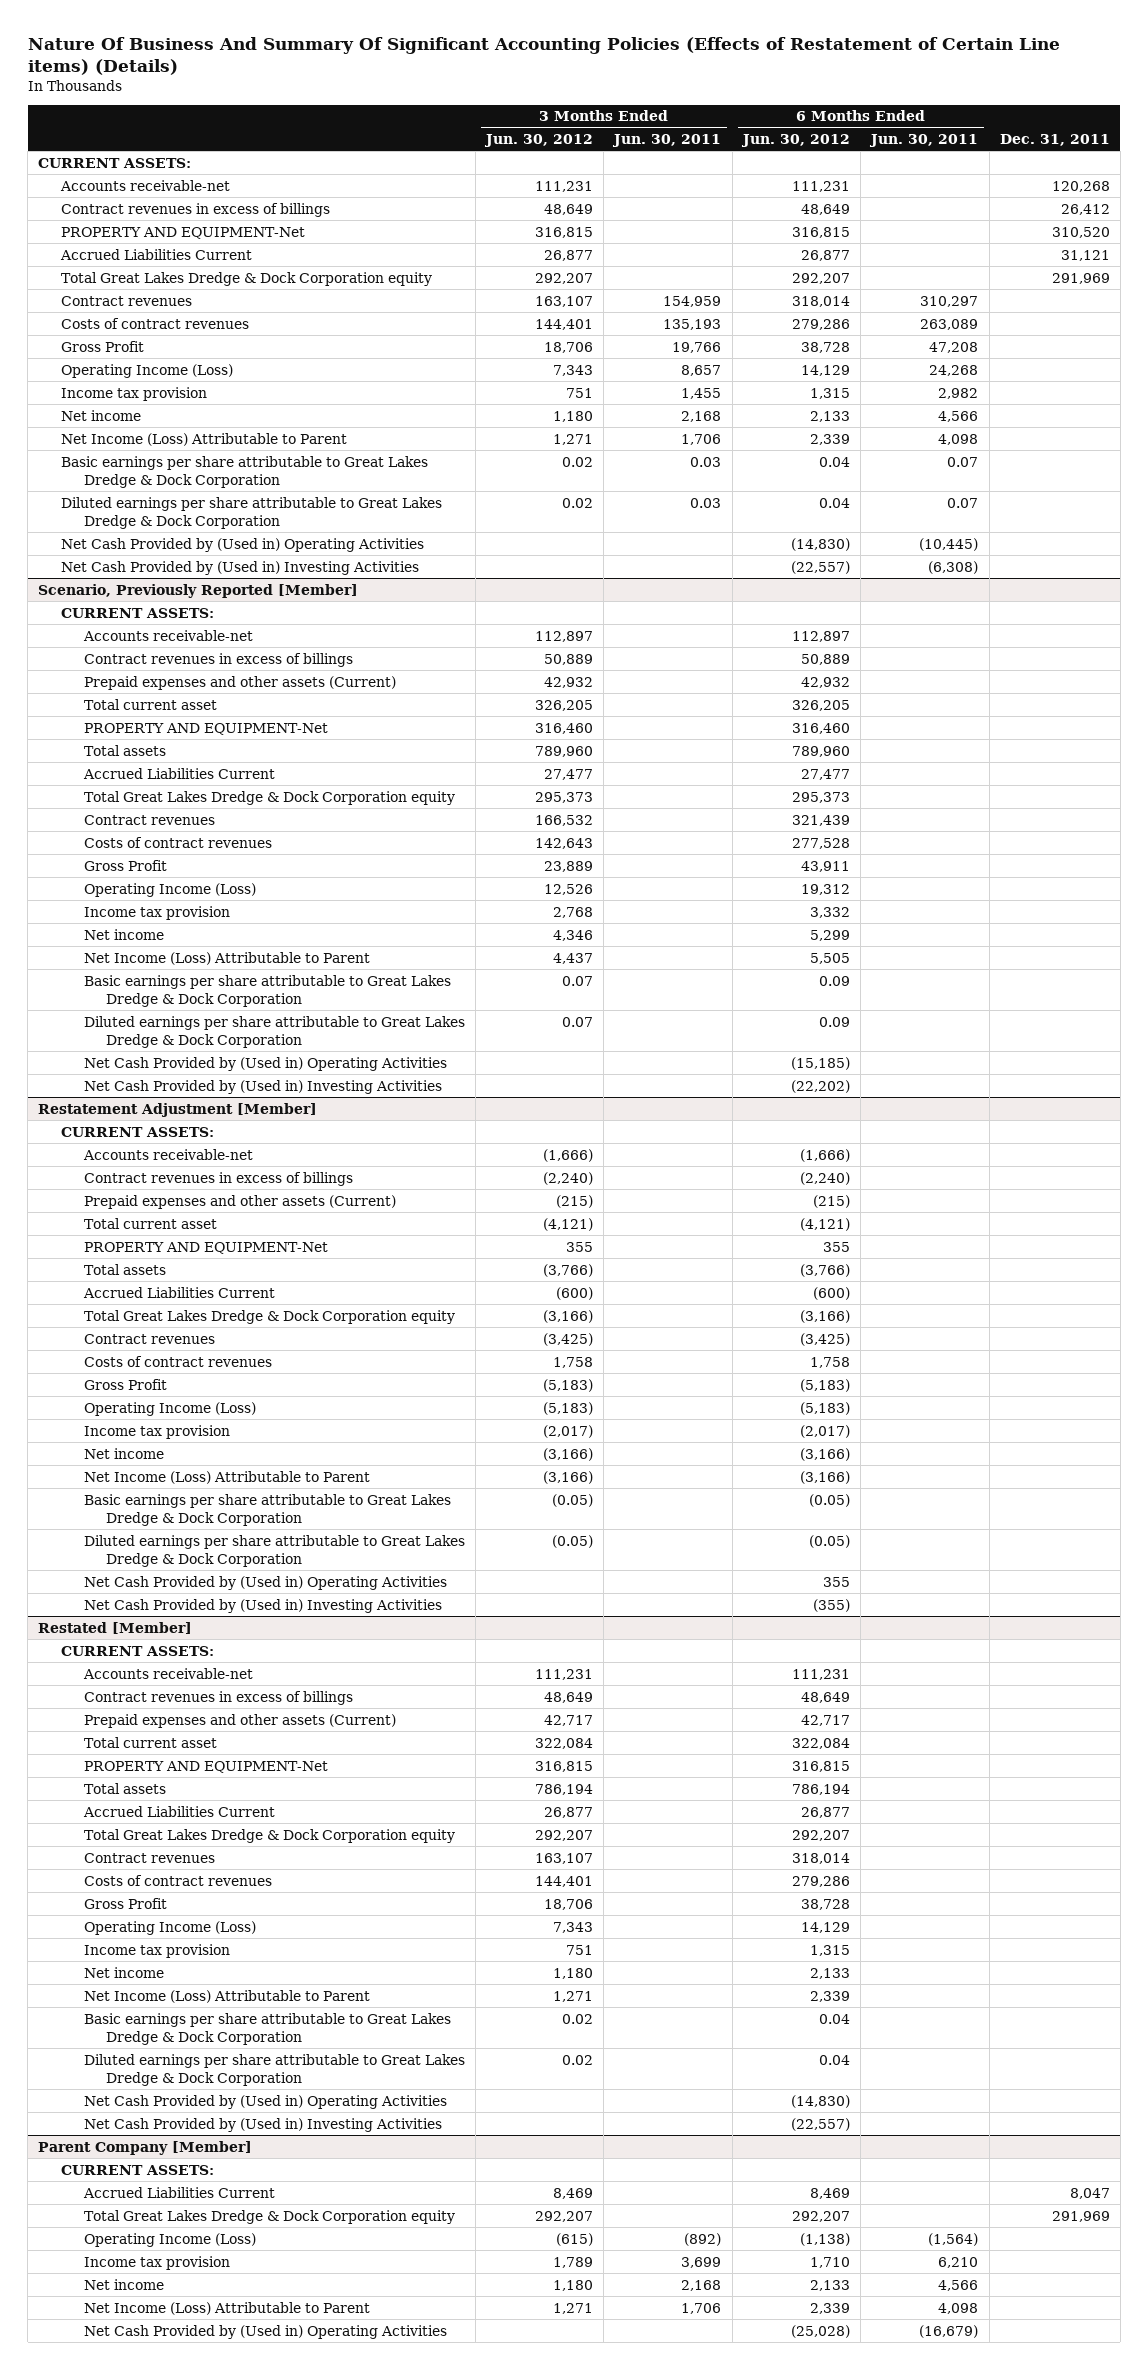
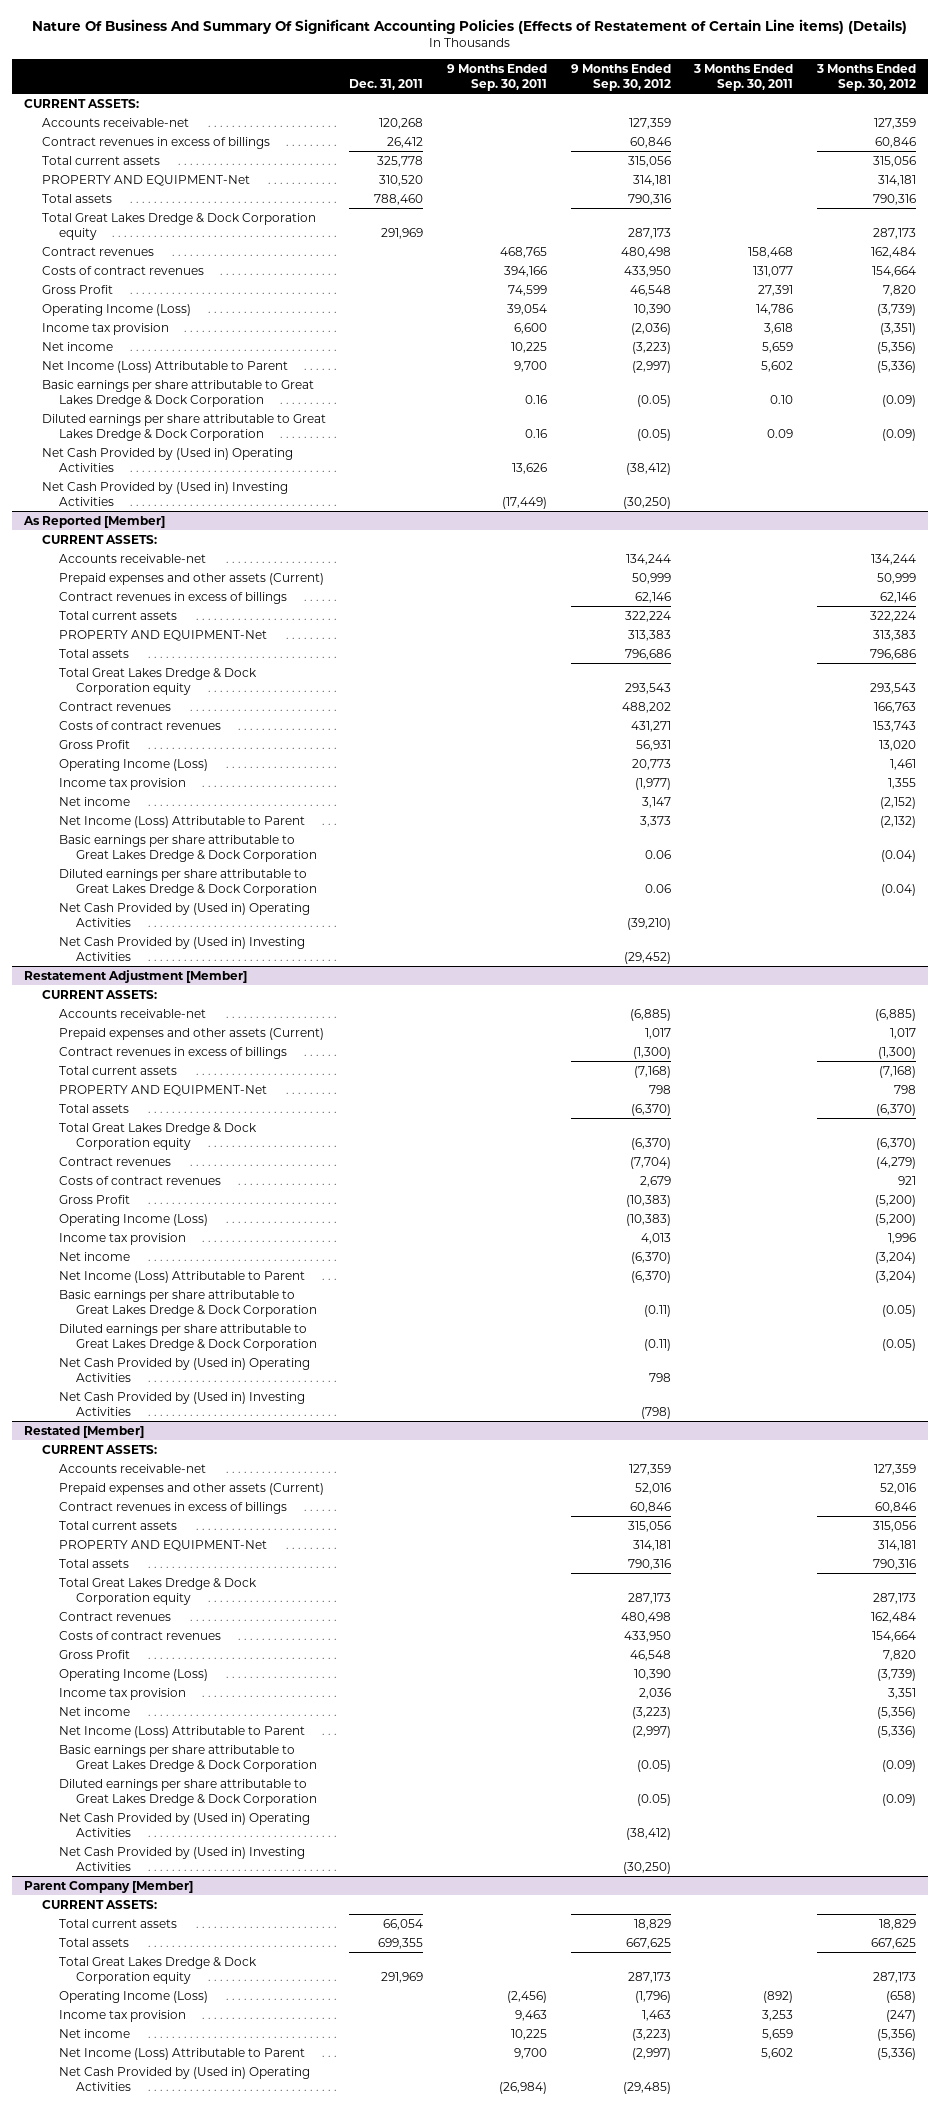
- | 3 Months Ended Jun. 30, 2012 | 3 Months Ended Jun. 30, 2011 | 6 Months Ended Jun. 30, 2012 | 6 Months Ended Jun. 30, 2011 | Dec. 31, 2011
+ | Dec. 31, 2011 | 9 Months Ended Sep. 30, 2011 | 9 Months Ended Sep. 30, 2012 | 3 Months Ended Sep. 30, 2011 | 3 Months Ended Sep. 30, 2012
+ Total current assets | 325,778 | | 315,056 | | 315,056
- Accrued Liabilities Current | 26,877 | | 26,877 | | 31,121
+ Total assets | 788,460 | | 790,316 | | 790,316
- Scenario, Previously Reported [Member]
- CURRENT ASSETS:
- Accounts receivable-net | 112,897 | | 112,897 | |
- Contract revenues in excess of billings | 50,889 | | 50,889 | |
- Prepaid expenses and other assets (Current) | 42,932 | | 42,932 | |
- Total current asset | 326,205 | | 326,205 | |
- PROPERTY AND EQUIPMENT-Net | 316,460 | | 316,460 | |
- Total assets | 789,960 | | 789,960 | |
- Accrued Liabilities Current | 27,477 | | 27,477 | |
- Total Great Lakes Dredge & Dock Corporation equity | 295,373 | | 295,373 | |
- Contract revenues | 166,532 | | 321,439 | |
- Costs of contract revenues | 142,643 | | 277,528 | |
- Gross Profit | 23,889 | | 43,911 | |
- Operating Income (Loss) | 12,526 | | 19,312 | |
- Income tax provision | 2,768 | | 3,332 | |
- Net income | 4,346 | | 5,299 | |
- Net Income (Loss) Attributable to Parent | 4,437 | | 5,505 | |
- Basic earnings per share attributable to Great Lakes Dredge & Dock Corporation | 0.07 | | 0.09 | |
- Diluted earnings per share attributable to Great Lakes Dredge & Dock Corporation | 0.07 | | 0.09 | |
- Net Cash Provided by (Used in) Operating Activities | | | (15,185) | |
- Net Cash Provided by (Used in) Investing Activities | | | (22,202) | |
+ As Reported [Member]
+ CURRENT ASSETS:
+ Accounts receivable-net | | | 134,244 | | 134,244
+ Prepaid expenses and other assets (Current) | | | 50,999 | | 50,999
+ Contract revenues in excess of billings | | | 62,146 | | 62,146
+ Total current assets | | | 322,224 | | 322,224
+ PROPERTY AND EQUIPMENT-Net | | | 313,383 | | 313,383
+ Total assets | | | 796,686 | | 796,686
+ Total Great Lakes Dredge & Dock Corporation equity | | | 293,543 | | 293,543
+ Contract revenues | | | 488,202 | | 166,763
+ Costs of contract revenues | | | 431,271 | | 153,743
+ Gross Profit | | | 56,931 | | 13,020
+ Operating Income (Loss) | | | 20,773 | | 1,461
+ Income tax provision | | | (1,977) | | 1,355
+ Net income | | | 3,147 | | (2,152)
+ Net Income (Loss) Attributable to Parent | | | 3,373 | | (2,132)
+ Basic earnings per share attributable to Great Lakes Dredge & Dock Corporation | | | 0.06 | | (0.04)
+ Diluted earnings per share attributable to Great Lakes Dredge & Dock Corporation | | | 0.06 | | (0.04)
+ Net Cash Provided by (Used in) Operating Activities | | | (39,210) | |
+ Net Cash Provided by (Used in) Investing Activities | | | (29,452) | |
@ Restatement Adjustment [Member]
- Total current asset | (4,121) | | (4,121) | |
moved down: Contract revenues in excess of billings | | | (1,300) | | (1,300)
+ Total current assets | | | (7,168) | | (7,168)
- Accrued Liabilities Current | (600) | | (600) | |
@ Restated [Member]
- Total current asset | 322,084 | | 322,084 | |
moved down: Contract revenues in excess of billings | | | 60,846 | | 60,846
+ Total current assets | | | 315,056 | | 315,056
- Accrued Liabilities Current | 26,877 | | 26,877 | |
@ Parent Company [Member]
- Accrued Liabilities Current | 8,469 | | 8,469 | | 8,047
+ Total current assets | 66,054 | | 18,829 | | 18,829
+ Total assets | 699,355 | | 667,625 | | 667,625

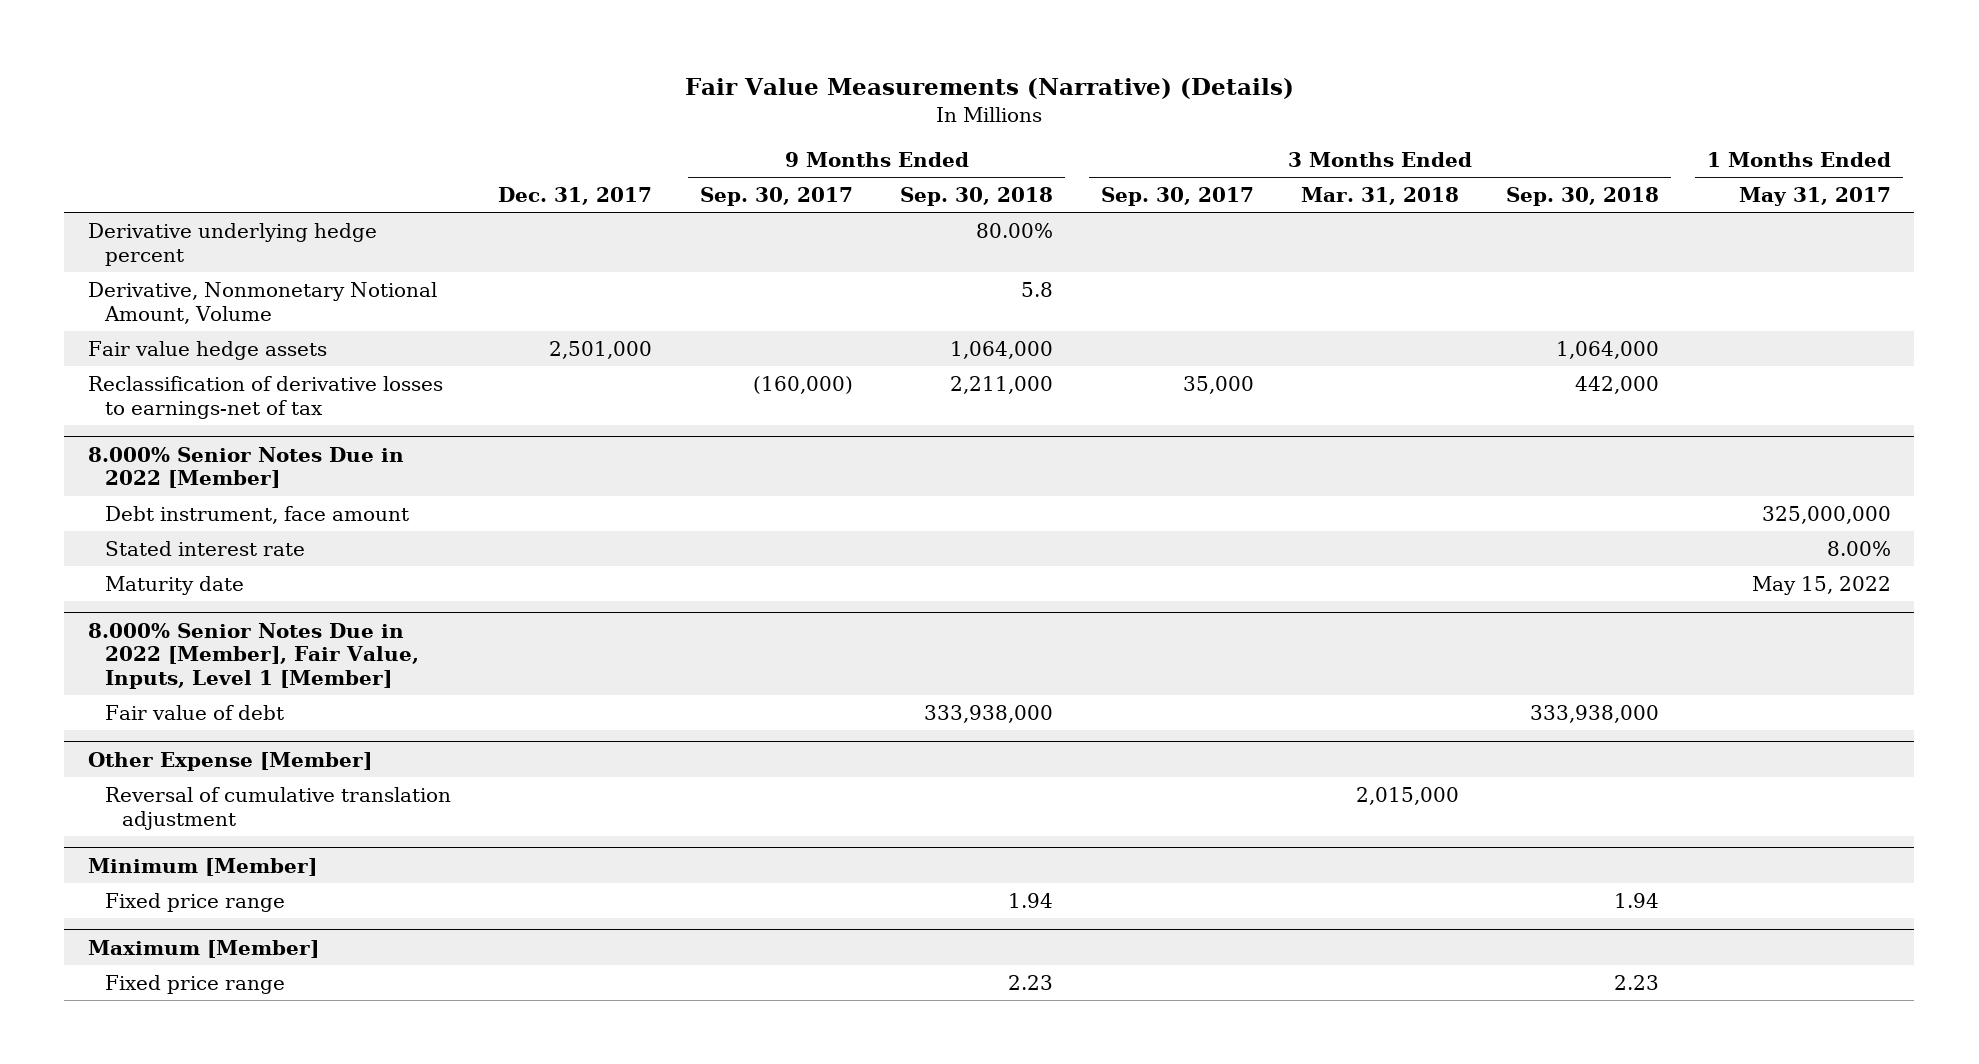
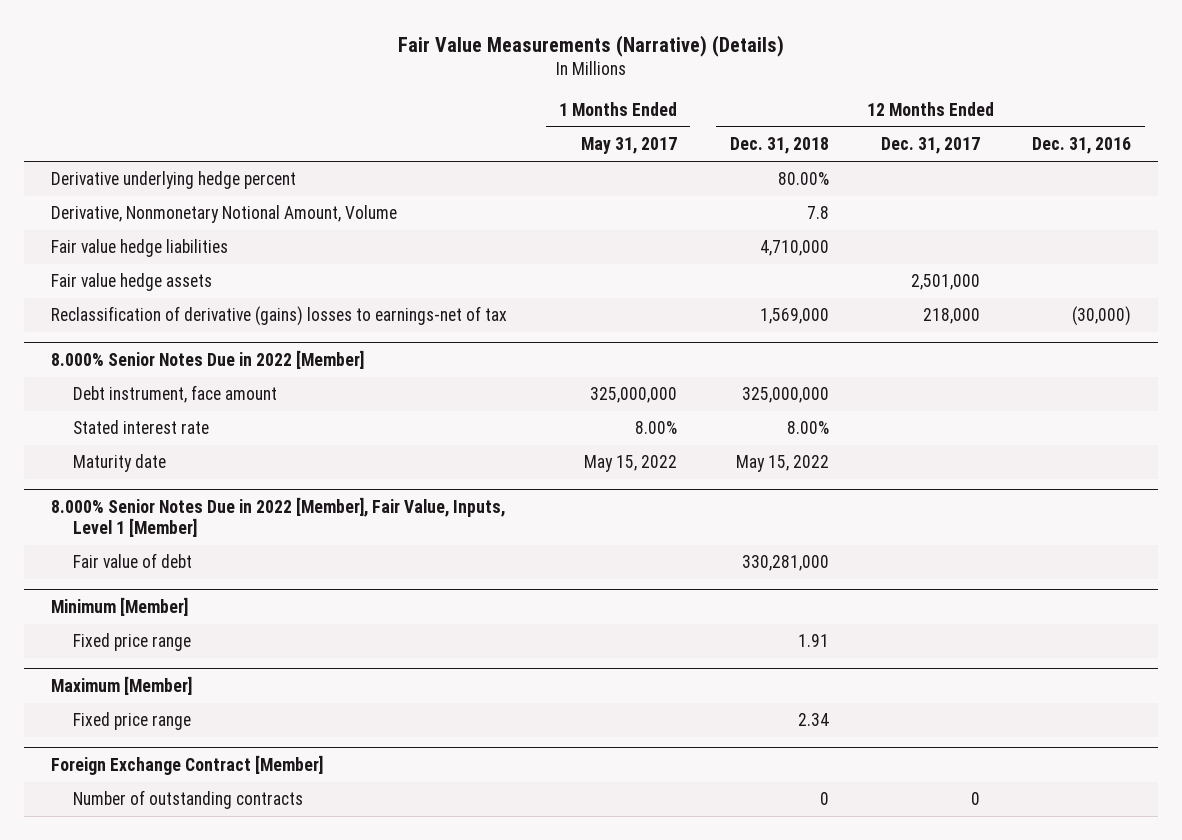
- | Dec. 31, 2017 | 9 Months Ended Sep. 30, 2017 | 9 Months Ended Sep. 30, 2018 | 3 Months Ended Sep. 30, 2017 | 3 Months Ended Mar. 31, 2018 | 3 Months Ended Sep. 30, 2018 | 1 Months Ended May 31, 2017
+ | 1 Months Ended May 31, 2017 | 12 Months Ended Dec. 31, 2018 | 12 Months Ended Dec. 31, 2017 | 12 Months Ended Dec. 31, 2016
+ Fair value hedge liabilities | | 4,710,000 | |
- Reclassification of derivative losses to earnings-net of tax | | (160,000) | 2,211,000 | 35,000 | | 442,000 |
+ Reclassification of derivative (gains) losses to earnings-net of tax | | 1,569,000 | 218,000 | (30,000)
- Other Expense [Member]
- Reversal of cumulative translation adjustment | | | | | 2,015,000 | |
+ Foreign Exchange Contract [Member]
+ Number of outstanding contracts | | 0 | 0 |

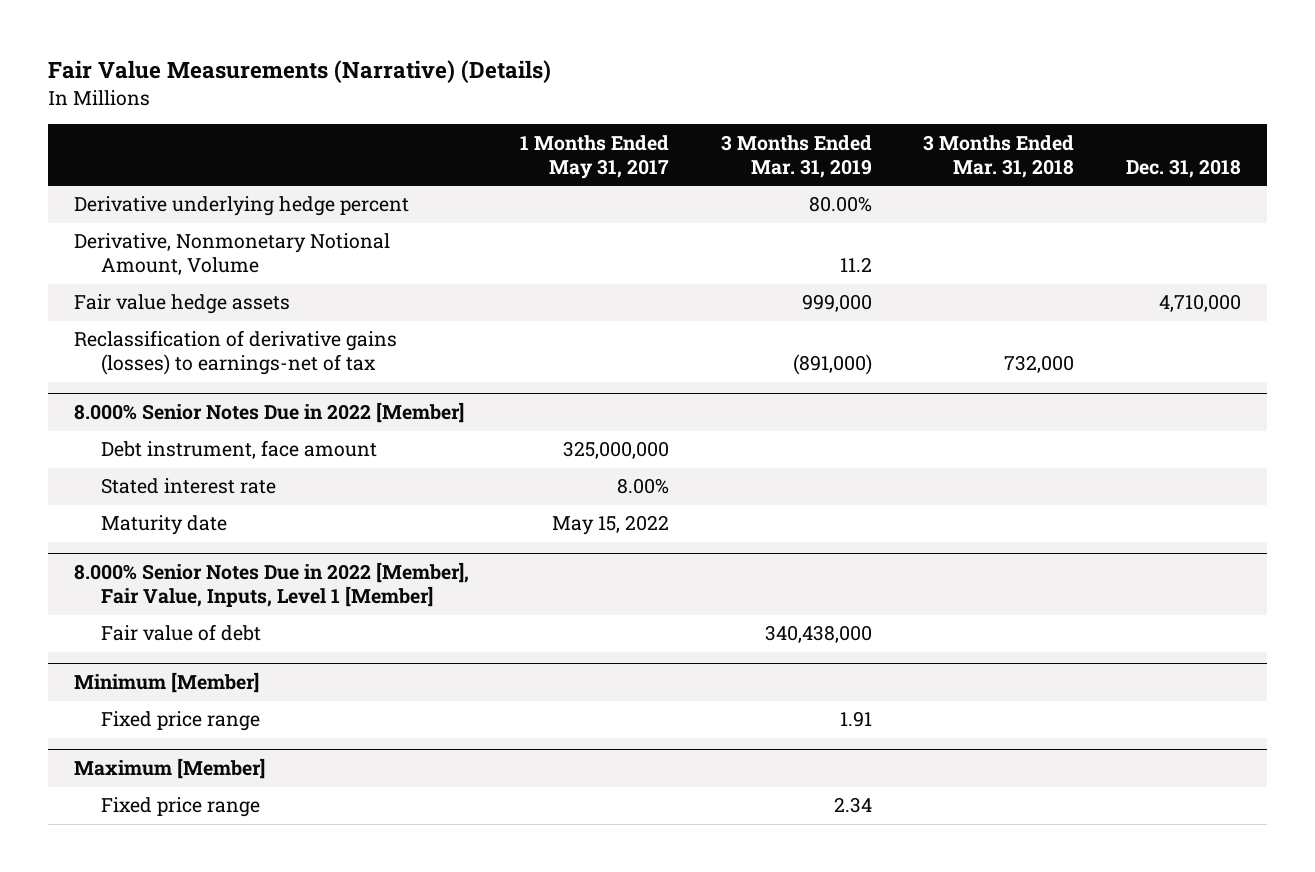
- | 1 Months Ended May 31, 2017 | 12 Months Ended Dec. 31, 2018 | 12 Months Ended Dec. 31, 2017 | 12 Months Ended Dec. 31, 2016
+ | 1 Months Ended May 31, 2017 | 3 Months Ended Mar. 31, 2019 | 3 Months Ended Mar. 31, 2018 | Dec. 31, 2018
- Fair value hedge liabilities | | 4,710,000 | |
- Reclassification of derivative (gains) losses to earnings-net of tax | | 1,569,000 | 218,000 | (30,000)
+ Reclassification of derivative gains (losses) to earnings-net of tax | | (891,000) | 732,000 |
- Foreign Exchange Contract [Member]
- Number of outstanding contracts | | 0 | 0 |

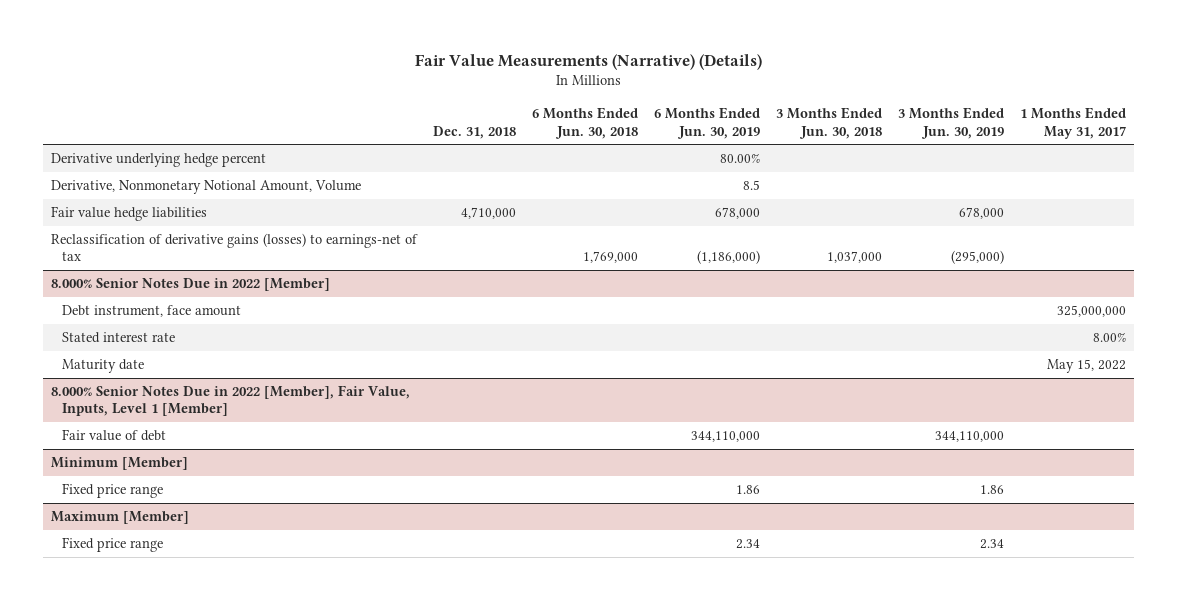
- | 1 Months Ended May 31, 2017 | 3 Months Ended Mar. 31, 2019 | 3 Months Ended Mar. 31, 2018 | Dec. 31, 2018
+ | Dec. 31, 2018 | 6 Months Ended Jun. 30, 2018 | 6 Months Ended Jun. 30, 2019 | 3 Months Ended Jun. 30, 2018 | 3 Months Ended Jun. 30, 2019 | 1 Months Ended May 31, 2017
- Fair value hedge assets | | 999,000 | | 4,710,000
+ Fair value hedge liabilities | 4,710,000 | | 678,000 | | 678,000 |

